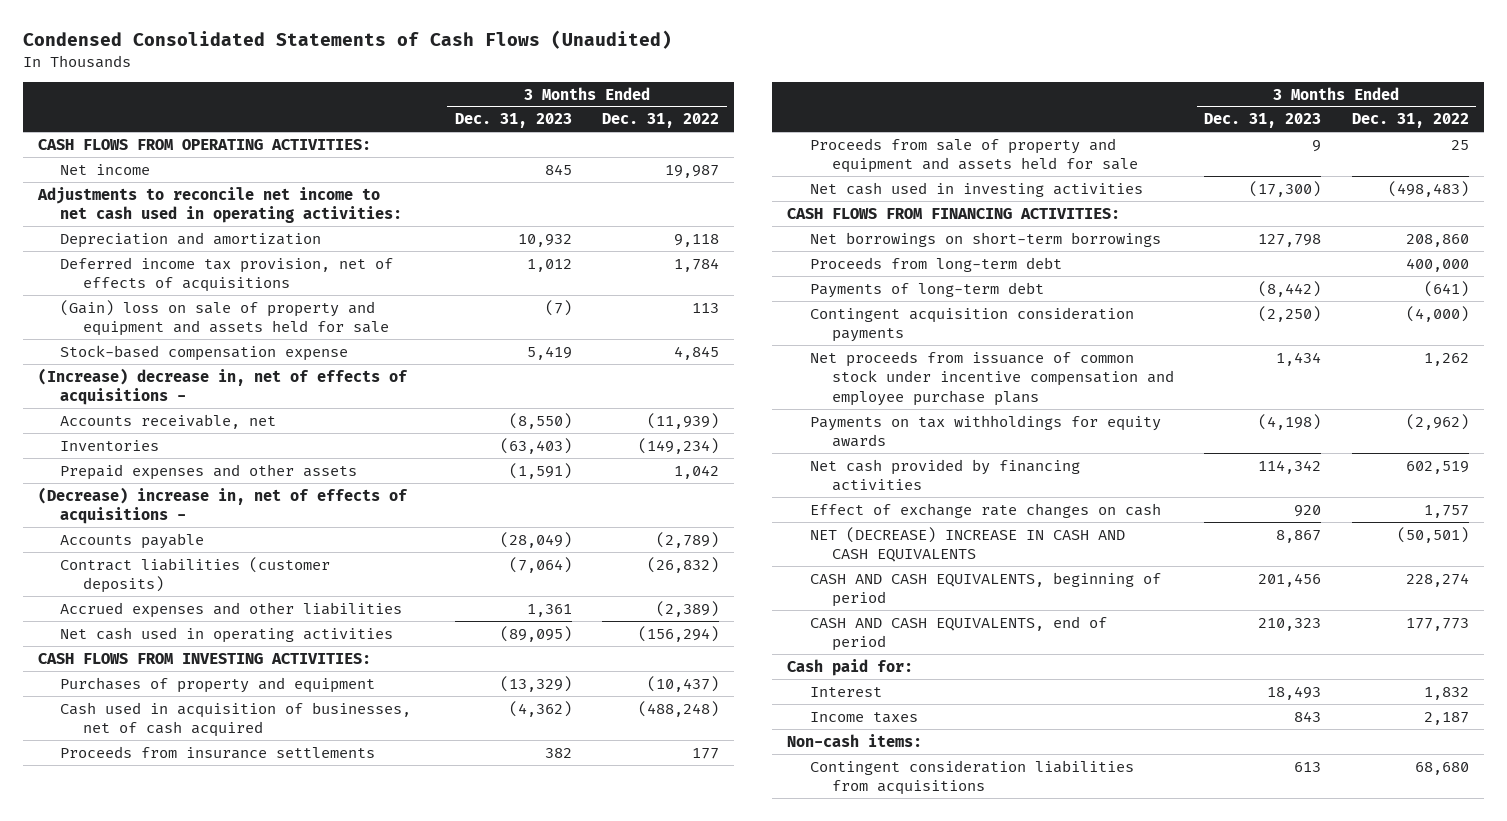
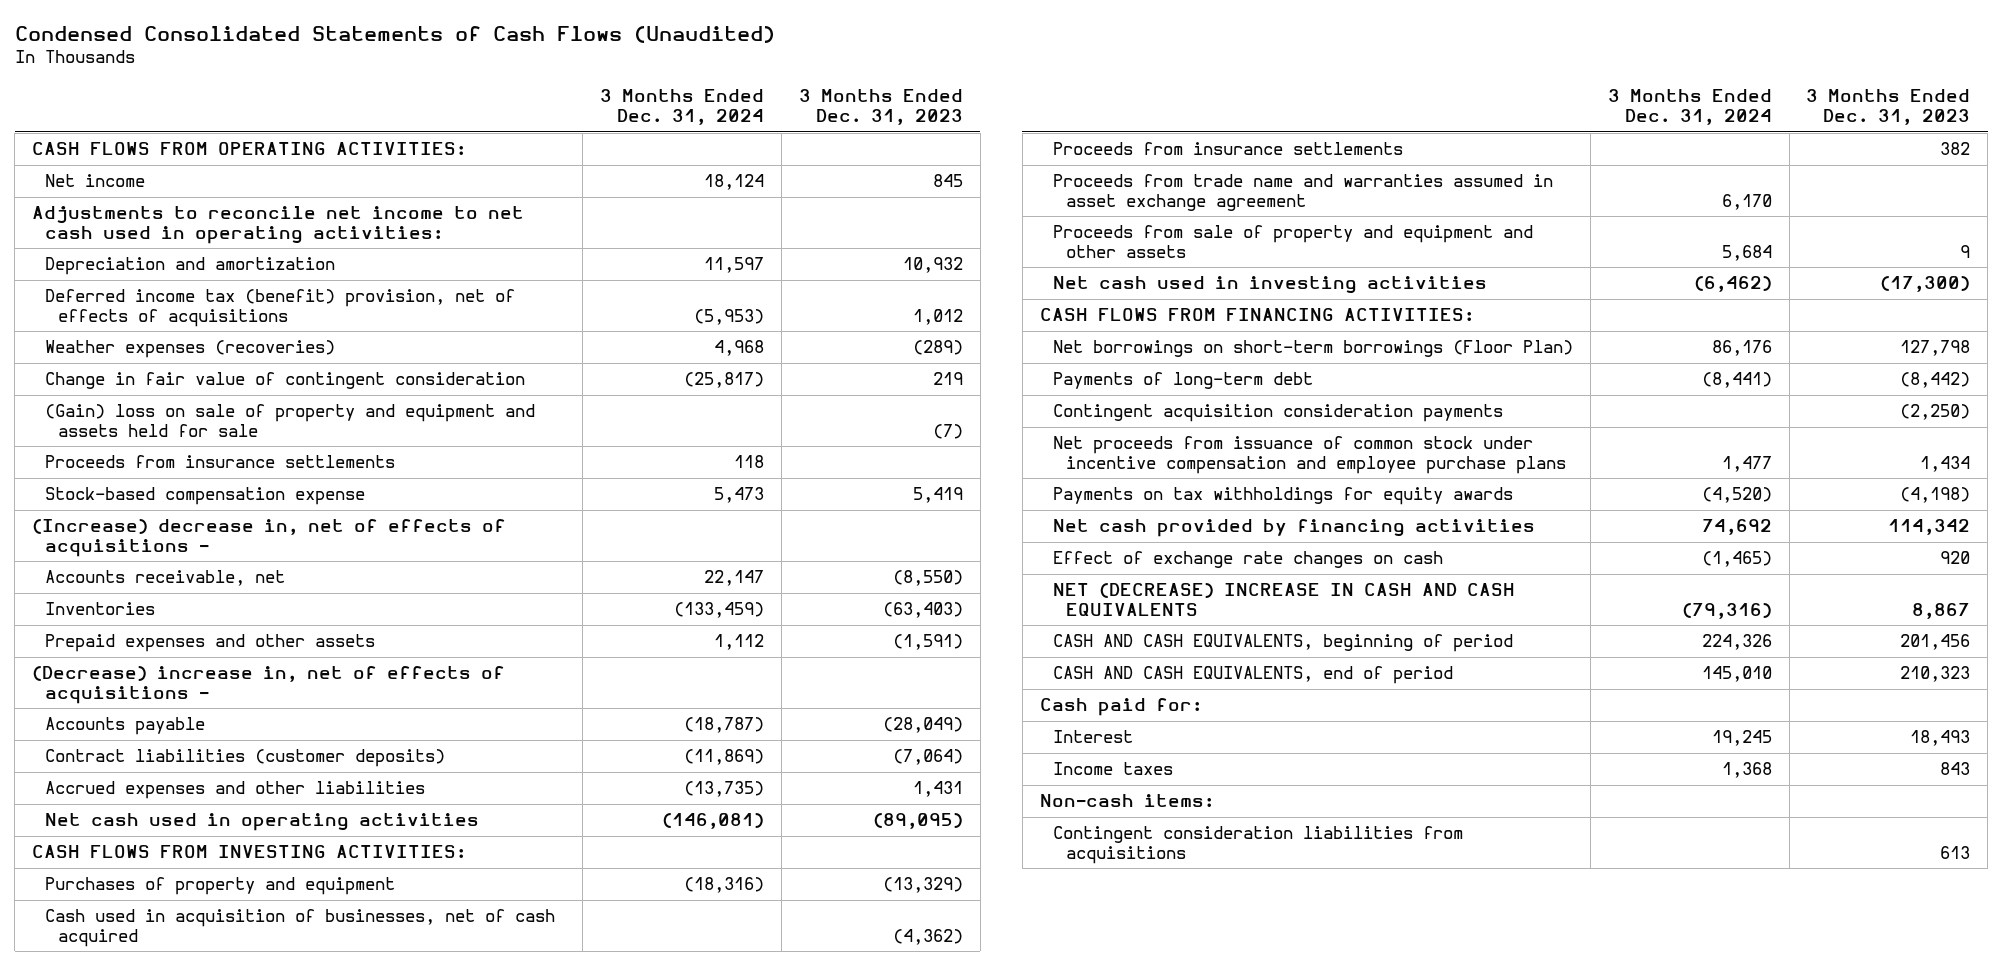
- | 3 Months Ended Dec. 31, 2023 | 3 Months Ended Dec. 31, 2022
+ | 3 Months Ended Dec. 31, 2024 | 3 Months Ended Dec. 31, 2023
- Deferred income tax provision, net of effects of acquisitions | 1,012 | 1,784
+ Deferred income tax (benefit) provision, net of effects of acquisitions | (5,953) | 1,012
+ Weather expenses (recoveries) | 4,968 | (289)
+ Change in fair value of contingent consideration | (25,817) | 219
+ Proceeds from insurance settlements | 118 |
- Accrued expenses and other liabilities | 1,361 | (2,389)
+ Accrued expenses and other liabilities | (13,735) | 1,431
- Proceeds from sale of property and equipment and assets held for sale | 9 | 25
+ Proceeds from trade name and warranties assumed in asset exchange agreement | 6,170 |
+ Proceeds from sale of property and equipment and other assets | 5,684 | 9
- Net borrowings on short-term borrowings | 127,798 | 208,860
- Proceeds from long-term debt | | 400,000
+ Net borrowings on short-term borrowings (Floor Plan) | 86,176 | 127,798

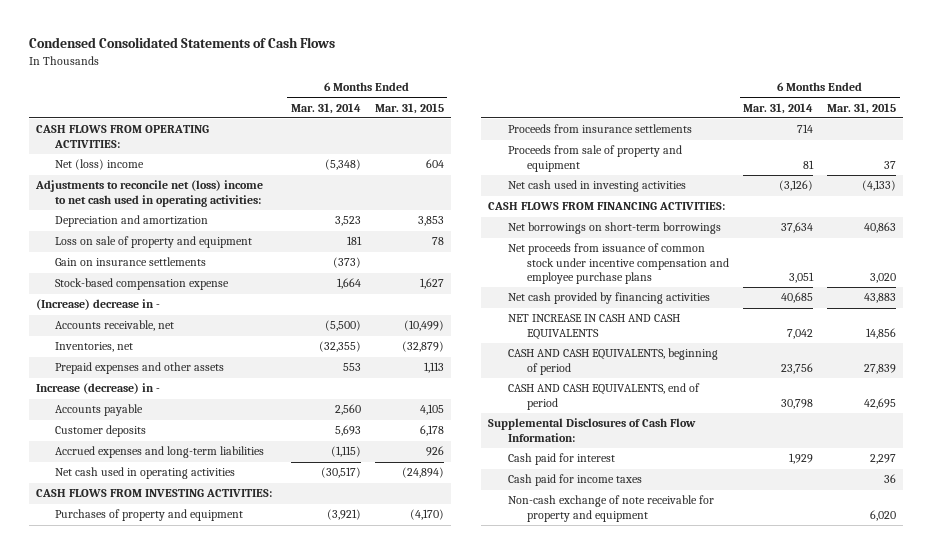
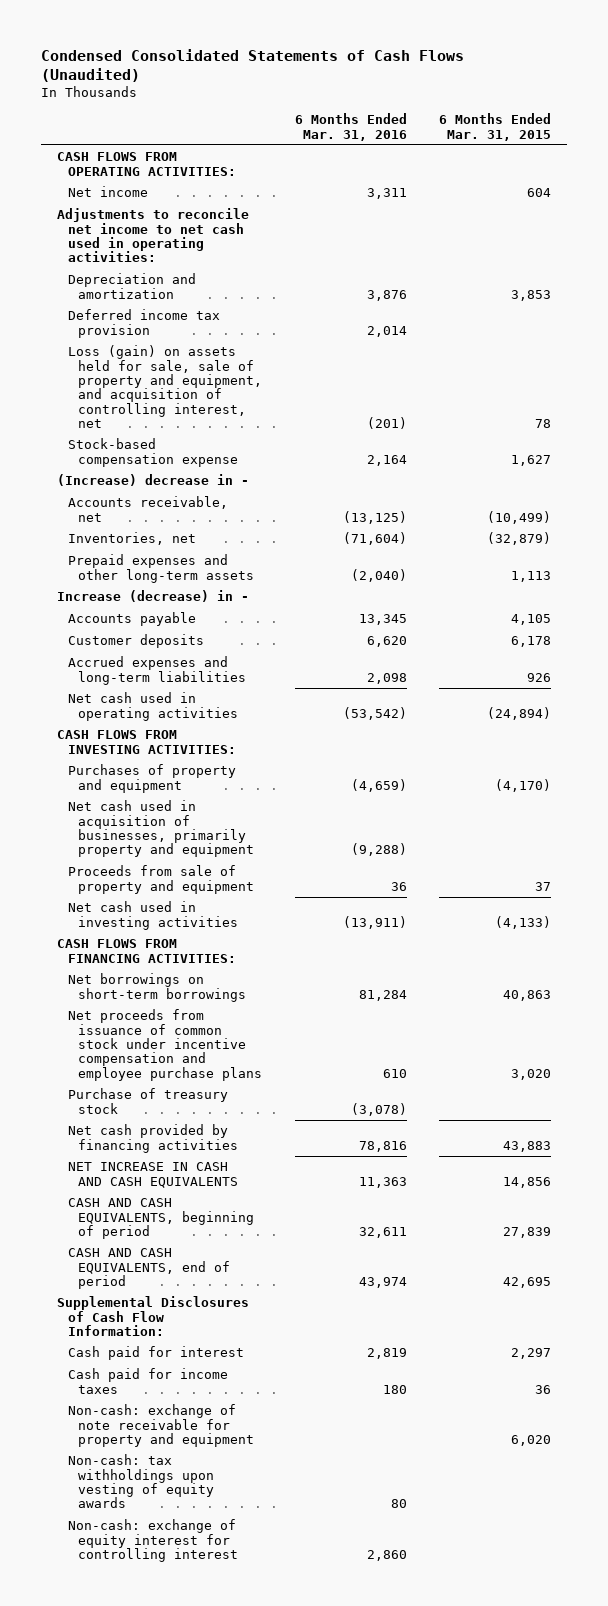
- Condensed Consolidated Statements of Cash Flows
+ Condensed Consolidated Statements of Cash Flows (Unaudited)
- | 6 Months Ended Mar. 31, 2014 | 6 Months Ended Mar. 31, 2015
+ | 6 Months Ended Mar. 31, 2016 | 6 Months Ended Mar. 31, 2015
- Net (loss) income | (5,348) | 604
- Adjustments to reconcile net (loss) income to net cash used in operating activities:
+ Net income | 3,311 | 604
+ Adjustments to reconcile net income to net cash used in operating activities:
- Loss on sale of property and equipment | 181 | 78
- Gain on insurance settlements | (373) |
+ Deferred income tax provision | 2,014 |
+ Loss (gain) on assets held for sale, sale of property and equipment, and acquisition of controlling interest, net | (201) | 78
- Prepaid expenses and other assets | 553 | 1,113
+ Prepaid expenses and other long-term assets | (2,040) | 1,113
- Proceeds from insurance settlements | 714 |
+ Net cash used in acquisition of businesses, primarily property and equipment | (9,288) |
+ Purchase of treasury stock | (3,078) |
- Non-cash exchange of note receivable for property and equipment | | 6,020
+ Non-cash: exchange of note receivable for property and equipment | | 6,020
+ Non-cash: tax withholdings upon vesting of equity awards | 80 |
+ Non-cash: exchange of equity interest for controlling interest | 2,860 |

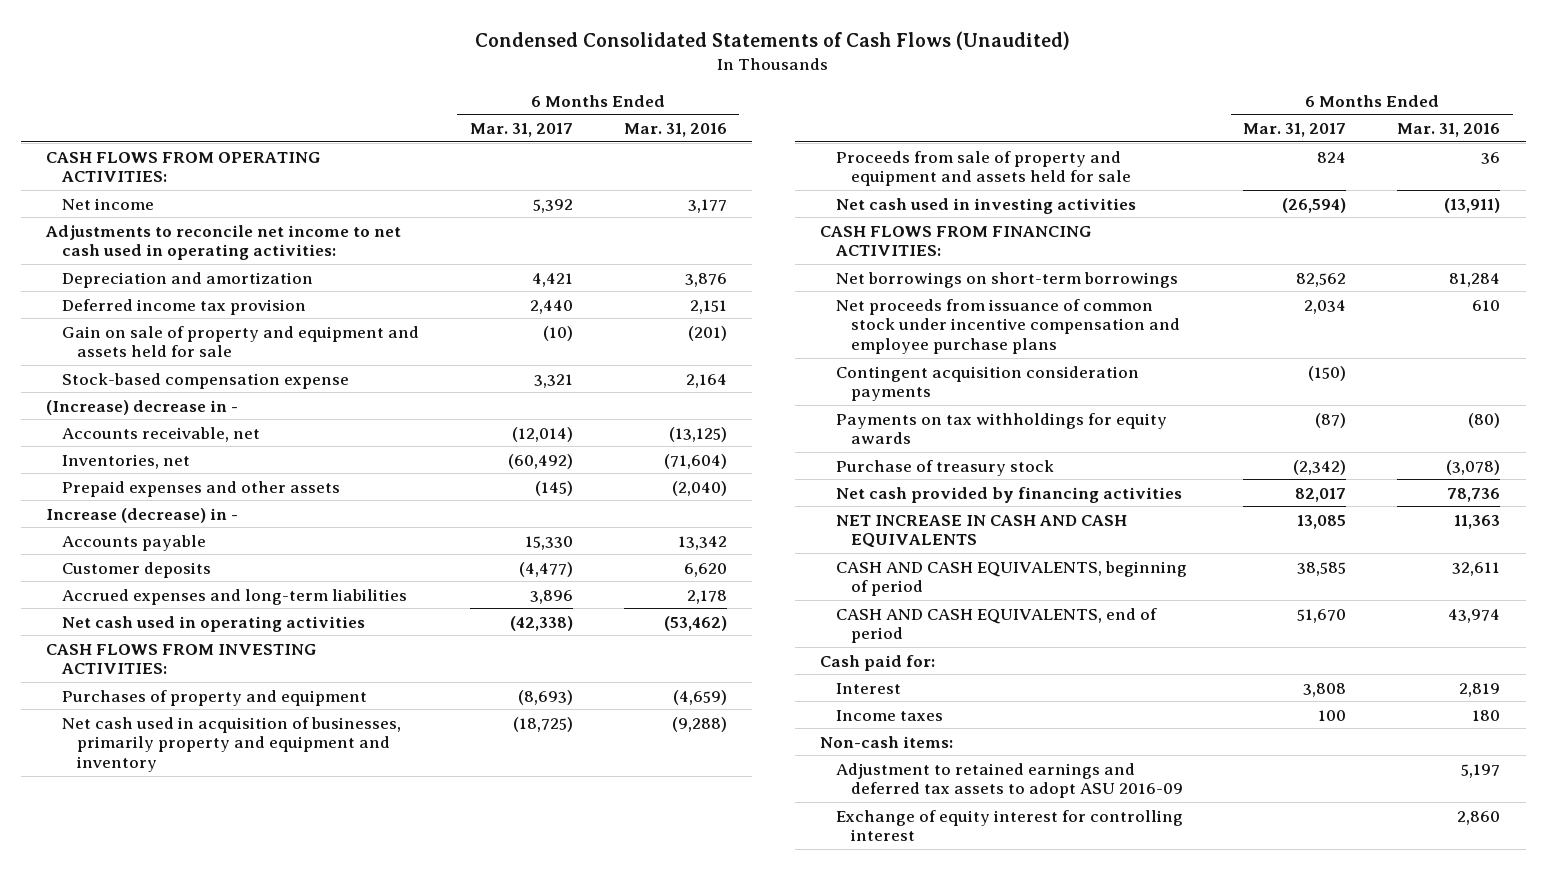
- | 6 Months Ended Mar. 31, 2016 | 6 Months Ended Mar. 31, 2015
+ | 6 Months Ended Mar. 31, 2017 | 6 Months Ended Mar. 31, 2016
- Net income | 3,311 | 604
+ Net income | 5,392 | 3,177
- Deferred income tax provision | 2,014 |
- Loss (gain) on assets held for sale, sale of property and equipment, and acquisition of controlling interest, net | (201) | 78
+ Deferred income tax provision | 2,440 | 2,151
+ Gain on sale of property and equipment and assets held for sale | (10) | (201)
- Prepaid expenses and other long-term assets | (2,040) | 1,113
+ Prepaid expenses and other assets | (145) | (2,040)
- Accounts payable | 13,345 | 4,105
+ Accounts payable | 15,330 | 13,342
- Accrued expenses and long-term liabilities | 2,098 | 926
- Net cash used in operating activities | (53,542) | (24,894)
+ Accrued expenses and long-term liabilities | 3,896 | 2,178
+ Net cash used in operating activities | (42,338) | (53,462)
- Net cash used in acquisition of businesses, primarily property and equipment | (9,288) |
- Proceeds from sale of property and equipment | 36 | 37
+ Net cash used in acquisition of businesses, primarily property and equipment and inventory | (18,725) | (9,288)
+ Proceeds from sale of property and equipment and assets held for sale | 824 | 36
+ Contingent acquisition consideration payments | (150) |
+ Payments on tax withholdings for equity awards | (87) | (80)
- Net cash provided by financing activities | 78,816 | 43,883
+ Net cash provided by financing activities | 82,017 | 78,736
- Supplemental Disclosures of Cash Flow Information:
- Cash paid for interest | 2,819 | 2,297
- Cash paid for income taxes | 180 | 36
- Non-cash: exchange of note receivable for property and equipment | | 6,020
- Non-cash: tax withholdings upon vesting of equity awards | 80 |
- Non-cash: exchange of equity interest for controlling interest | 2,860 |
+ Cash paid for:
+ Interest | 3,808 | 2,819
+ Income taxes | 100 | 180
+ Non-cash items:
+ Adjustment to retained earnings and deferred tax assets to adopt ASU 2016-09 | | 5,197
+ Exchange of equity interest for controlling interest | | 2,860

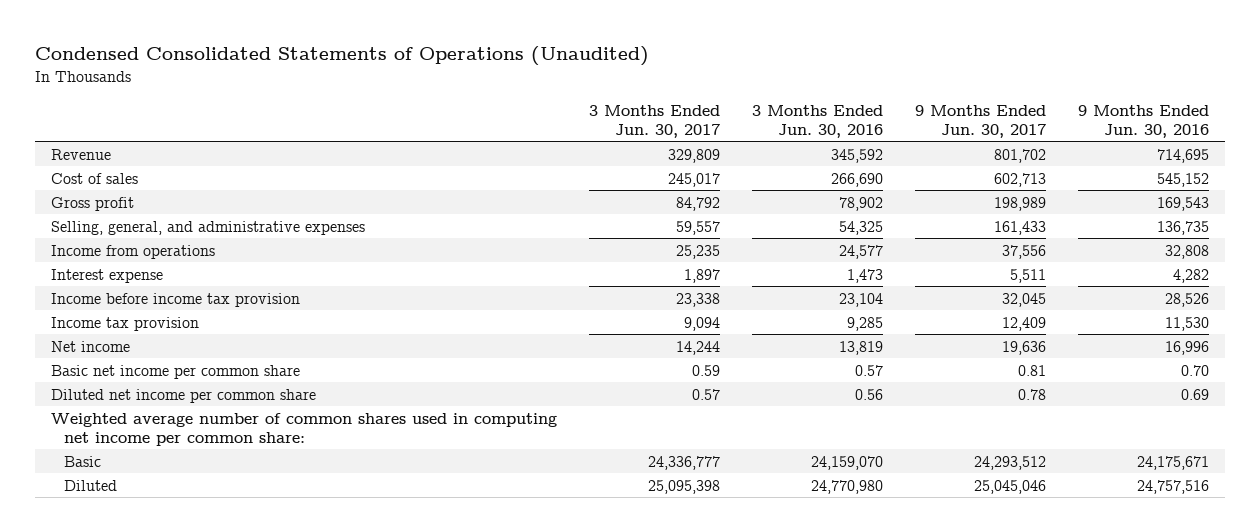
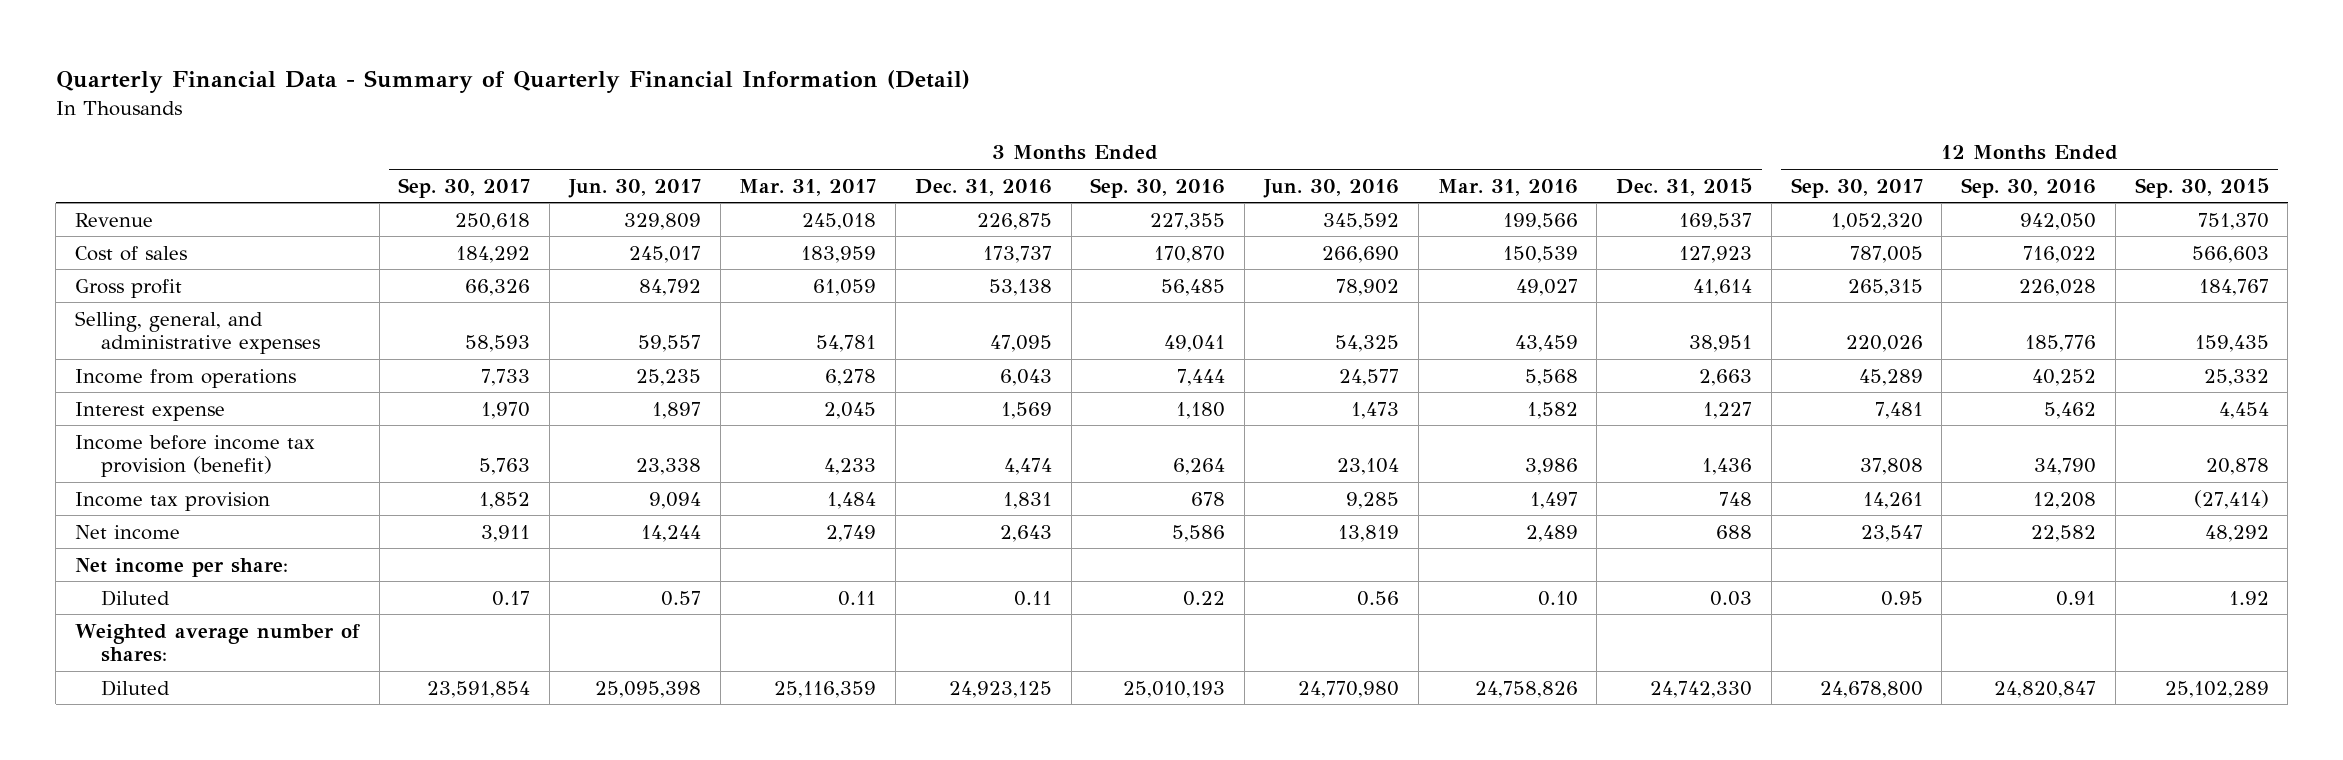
- Condensed Consolidated Statements of Operations (Unaudited)
+ Quarterly Financial Data - Summary of Quarterly Financial Information (Detail)
- | 3 Months Ended Jun. 30, 2017 | 3 Months Ended Jun. 30, 2016 | 9 Months Ended Jun. 30, 2017 | 9 Months Ended Jun. 30, 2016
+ | 3 Months Ended Sep. 30, 2017 | 3 Months Ended Jun. 30, 2017 | 3 Months Ended Mar. 31, 2017 | 3 Months Ended Dec. 31, 2016 | 3 Months Ended Sep. 30, 2016 | 3 Months Ended Jun. 30, 2016 | 3 Months Ended Mar. 31, 2016 | 3 Months Ended Dec. 31, 2015 | 12 Months Ended Sep. 30, 2017 | 12 Months Ended Sep. 30, 2016 | 12 Months Ended Sep. 30, 2015
- Income before income tax provision | 23,338 | 23,104 | 32,045 | 28,526
+ Income before income tax provision (benefit) | 5,763 | 23,338 | 4,233 | 4,474 | 6,264 | 23,104 | 3,986 | 1,436 | 37,808 | 34,790 | 20,878
- Basic net income per common share | 0.59 | 0.57 | 0.81 | 0.70
- Diluted net income per common share | 0.57 | 0.56 | 0.78 | 0.69
- Weighted average number of common shares used in computing net income per common share:
- Basic | 24,336,777 | 24,159,070 | 24,293,512 | 24,175,671
+ Net income per share:
+ Diluted | 0.17 | 0.57 | 0.11 | 0.11 | 0.22 | 0.56 | 0.10 | 0.03 | 0.95 | 0.91 | 1.92
+ Weighted average number of shares:

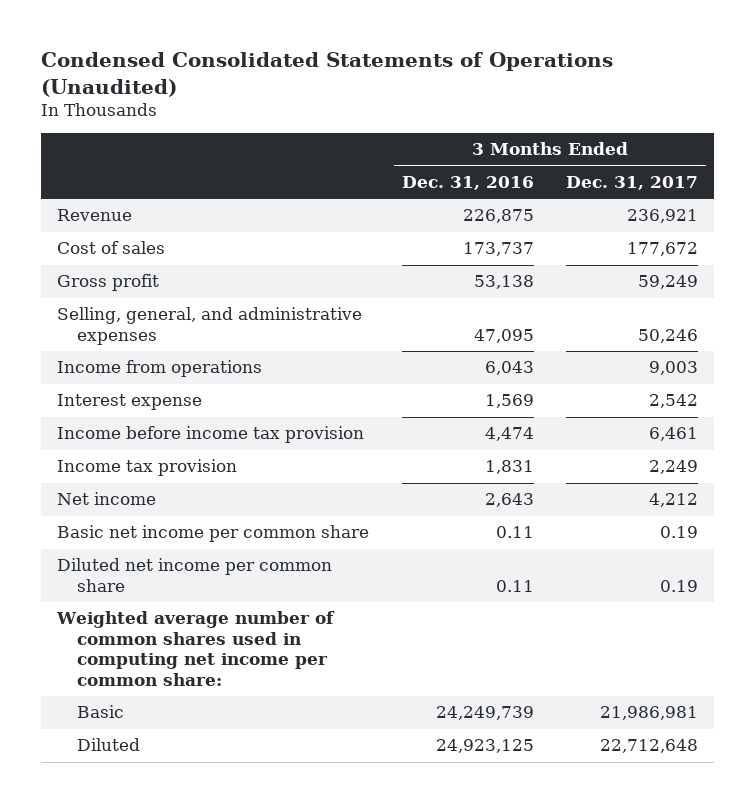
- Quarterly Financial Data - Summary of Quarterly Financial Information (Detail)
+ Condensed Consolidated Statements of Operations (Unaudited)
- | 3 Months Ended Sep. 30, 2017 | 3 Months Ended Jun. 30, 2017 | 3 Months Ended Mar. 31, 2017 | 3 Months Ended Dec. 31, 2016 | 3 Months Ended Sep. 30, 2016 | 3 Months Ended Jun. 30, 2016 | 3 Months Ended Mar. 31, 2016 | 3 Months Ended Dec. 31, 2015 | 12 Months Ended Sep. 30, 2017 | 12 Months Ended Sep. 30, 2016 | 12 Months Ended Sep. 30, 2015
+ | 3 Months Ended Dec. 31, 2016 | 3 Months Ended Dec. 31, 2017
- Income before income tax provision (benefit) | 5,763 | 23,338 | 4,233 | 4,474 | 6,264 | 23,104 | 3,986 | 1,436 | 37,808 | 34,790 | 20,878
+ Income before income tax provision | 4,474 | 6,461
- Net income per share:
- Diluted | 0.17 | 0.57 | 0.11 | 0.11 | 0.22 | 0.56 | 0.10 | 0.03 | 0.95 | 0.91 | 1.92
- Weighted average number of shares:
+ Basic net income per common share | 0.11 | 0.19
+ Diluted net income per common share | 0.11 | 0.19
+ Weighted average number of common shares used in computing net income per common share:
+ Basic | 24,249,739 | 21,986,981

